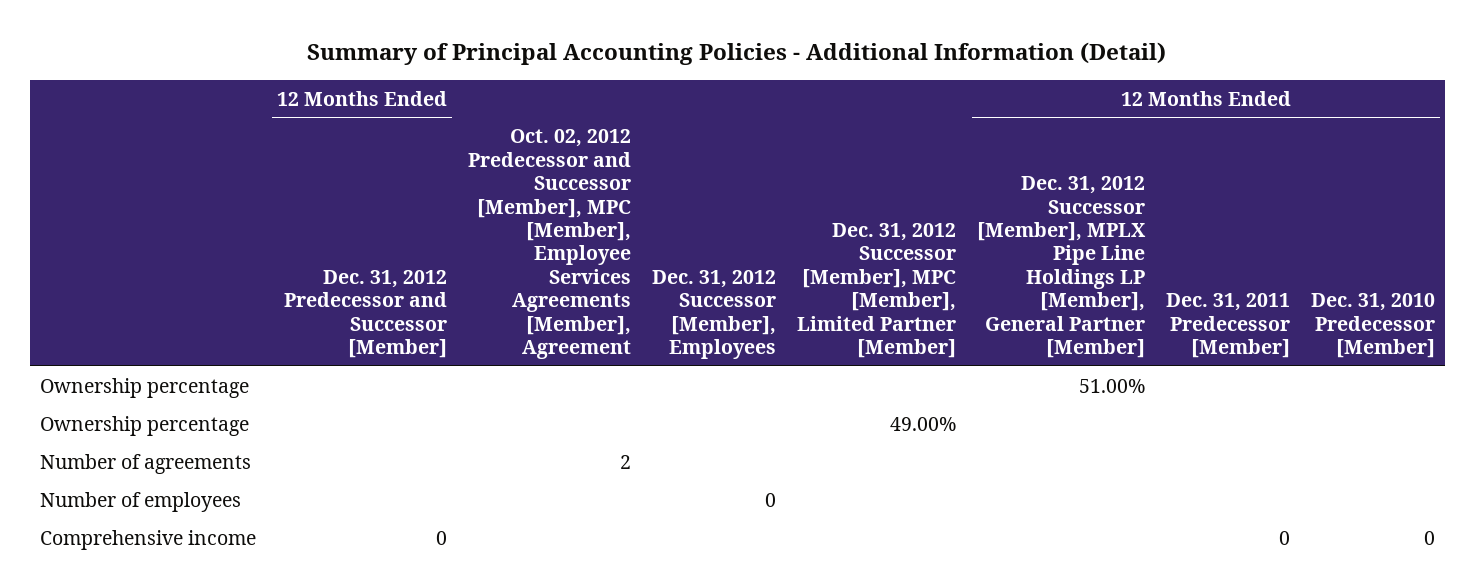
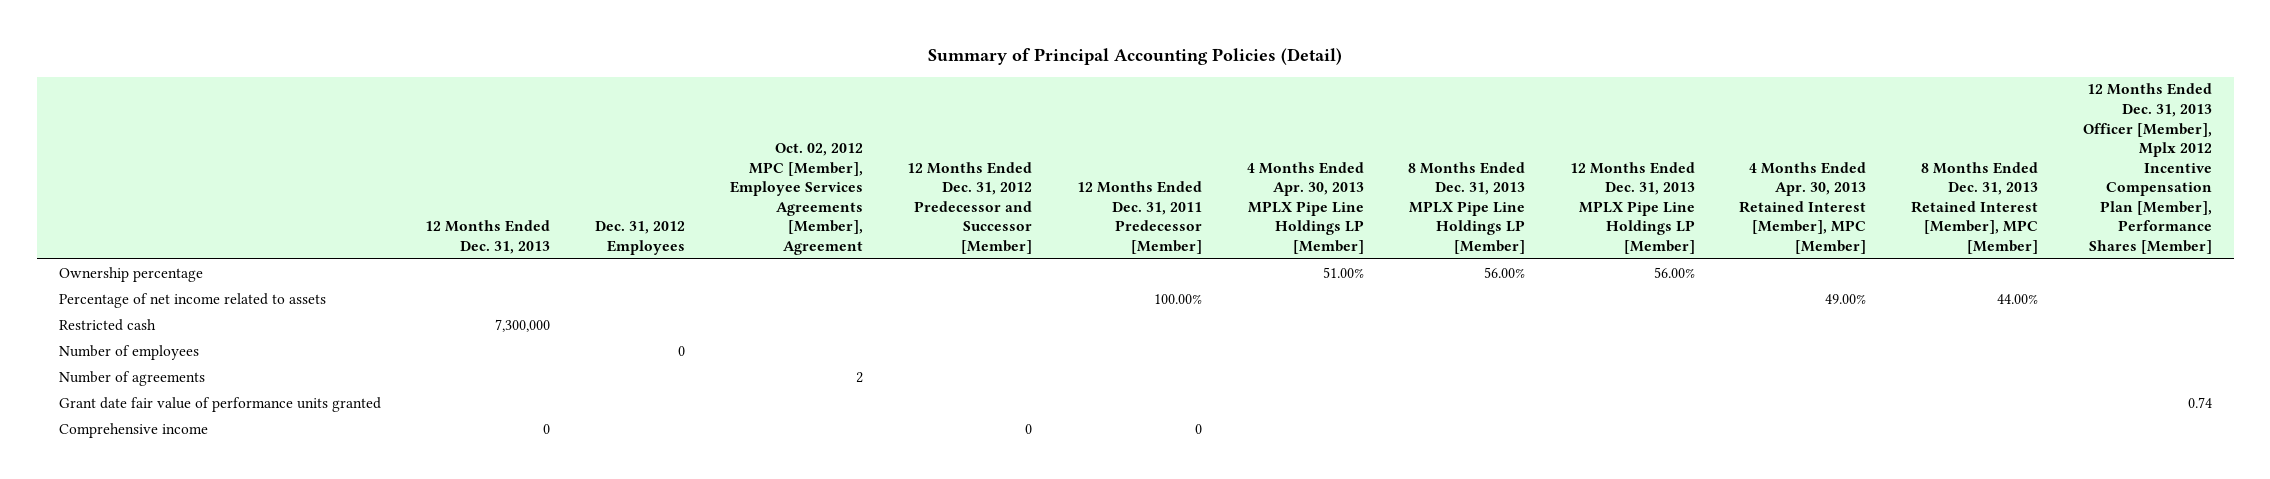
- Summary of Principal Accounting Policies - Additional Information (Detail)
+ Summary of Principal Accounting Policies (Detail)
- | 12 Months Ended Dec. 31, 2012 Predecessor and Successor [Member] | Oct. 02, 2012 Predecessor and Successor [Member], MPC [Member], Employee Services Agreements [Member], Agreement | Dec. 31, 2012 Successor [Member], Employees | Dec. 31, 2012 Successor [Member], MPC [Member], Limited Partner [Member] | 12 Months Ended Dec. 31, 2012 Successor [Member], MPLX Pipe Line Holdings LP [Member], General Partner [Member] | 12 Months Ended Dec. 31, 2011 Predecessor [Member] | 12 Months Ended Dec. 31, 2010 Predecessor [Member]
+ | 12 Months Ended Dec. 31, 2013 | Dec. 31, 2012 Employees | Oct. 02, 2012 MPC [Member], Employee Services Agreements [Member], Agreement | 12 Months Ended Dec. 31, 2012 Predecessor and Successor [Member] | 12 Months Ended Dec. 31, 2011 Predecessor [Member] | 4 Months Ended Apr. 30, 2013 MPLX Pipe Line Holdings LP [Member] | 8 Months Ended Dec. 31, 2013 MPLX Pipe Line Holdings LP [Member] | 12 Months Ended Dec. 31, 2013 MPLX Pipe Line Holdings LP [Member] | 4 Months Ended Apr. 30, 2013 Retained Interest [Member], MPC [Member] | 8 Months Ended Dec. 31, 2013 Retained Interest [Member], MPC [Member] | 12 Months Ended Dec. 31, 2013 Officer [Member], Mplx 2012 Incentive Compensation Plan [Member], Performance Shares [Member]
- Ownership percentage | | | | 49.00% | | |
+ Percentage of net income related to assets | | | | | 100.00% | | | | 49.00% | 44.00% |
+ Restricted cash | 7,300,000 | | | | | | | | | |
moved down: Number of agreements | | | 2 | | | | | | | |
+ Grant date fair value of performance units granted | | | | | | | | | | | 0.74

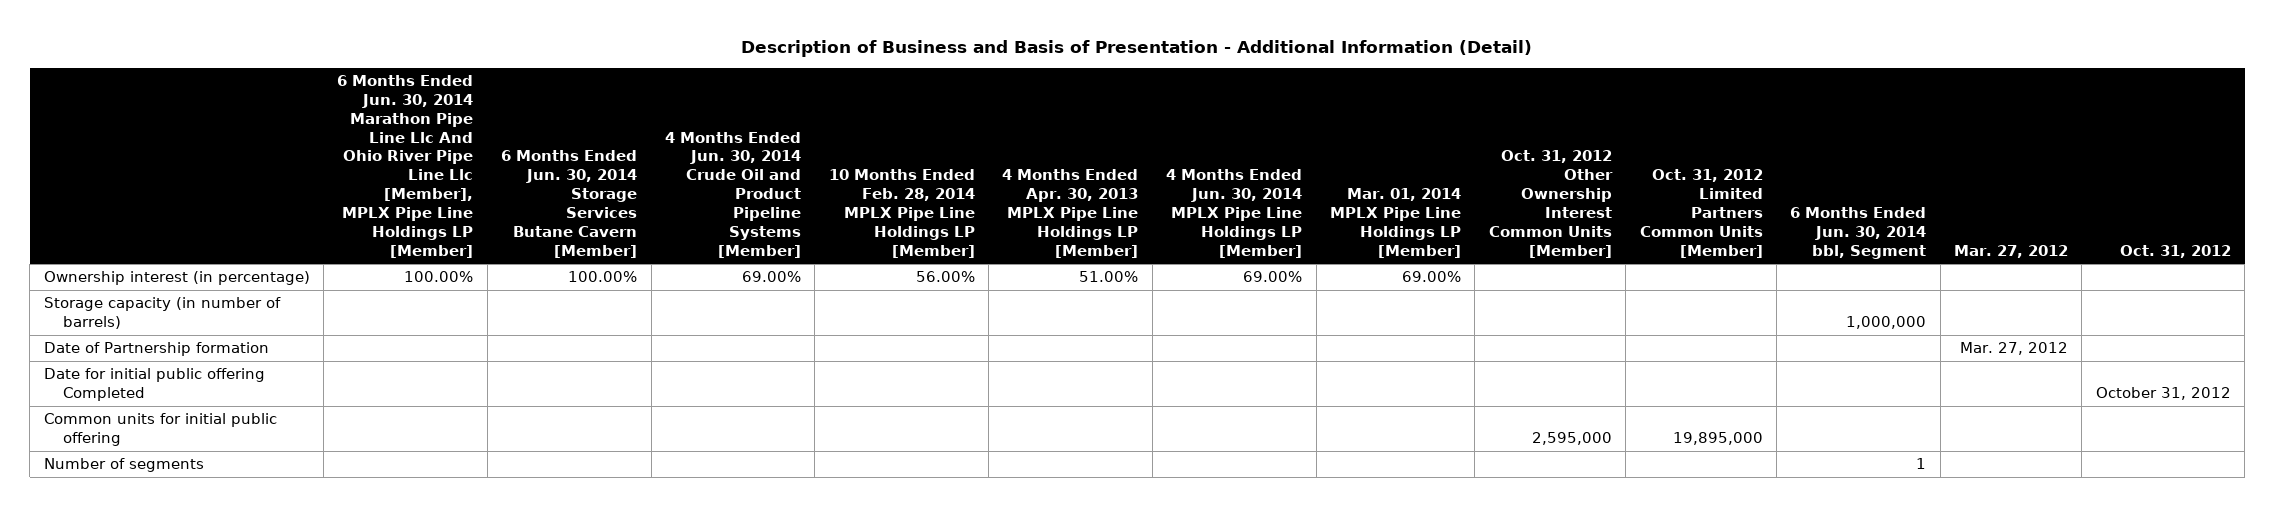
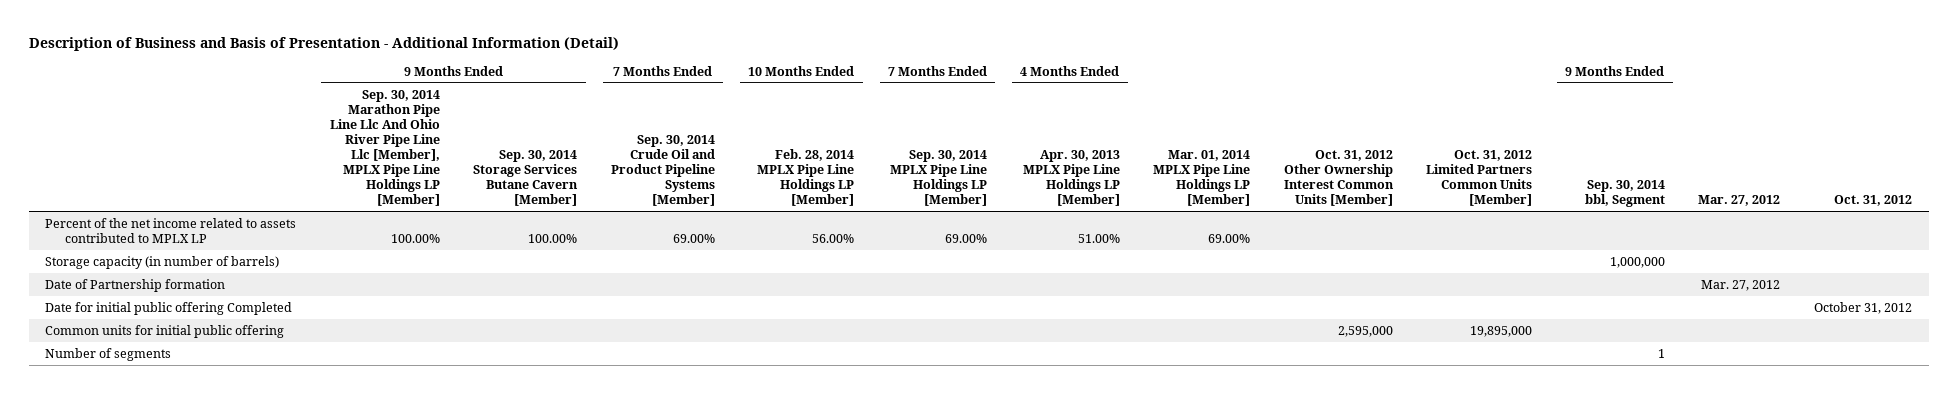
- | 6 Months Ended Jun. 30, 2014 Marathon Pipe Line Llc And Ohio River Pipe Line Llc [Member], MPLX Pipe Line Holdings LP [Member] | 6 Months Ended Jun. 30, 2014 Storage Services Butane Cavern [Member] | 4 Months Ended Jun. 30, 2014 Crude Oil and Product Pipeline Systems [Member] | 10 Months Ended Feb. 28, 2014 MPLX Pipe Line Holdings LP [Member] | 4 Months Ended Apr. 30, 2013 MPLX Pipe Line Holdings LP [Member] | 4 Months Ended Jun. 30, 2014 MPLX Pipe Line Holdings LP [Member] | Mar. 01, 2014 MPLX Pipe Line Holdings LP [Member] | Oct. 31, 2012 Other Ownership Interest Common Units [Member] | Oct. 31, 2012 Limited Partners Common Units [Member] | 6 Months Ended Jun. 30, 2014 bbl, Segment | Mar. 27, 2012 | Oct. 31, 2012
+ | 9 Months Ended Sep. 30, 2014 Marathon Pipe Line Llc And Ohio River Pipe Line Llc [Member], MPLX Pipe Line Holdings LP [Member] | 9 Months Ended Sep. 30, 2014 Storage Services Butane Cavern [Member] | 7 Months Ended Sep. 30, 2014 Crude Oil and Product Pipeline Systems [Member] | 10 Months Ended Feb. 28, 2014 MPLX Pipe Line Holdings LP [Member] | 7 Months Ended Sep. 30, 2014 MPLX Pipe Line Holdings LP [Member] | 4 Months Ended Apr. 30, 2013 MPLX Pipe Line Holdings LP [Member] | Mar. 01, 2014 MPLX Pipe Line Holdings LP [Member] | Oct. 31, 2012 Other Ownership Interest Common Units [Member] | Oct. 31, 2012 Limited Partners Common Units [Member] | 9 Months Ended Sep. 30, 2014 bbl, Segment | Mar. 27, 2012 | Oct. 31, 2012
- Ownership interest (in percentage) | 100.00% | 100.00% | 69.00% | 56.00% | 51.00% | 69.00% | 69.00% | | | | |
+ Percent of the net income related to assets contributed to MPLX LP | 100.00% | 100.00% | 69.00% | 56.00% | 69.00% | 51.00% | 69.00% | | | | |

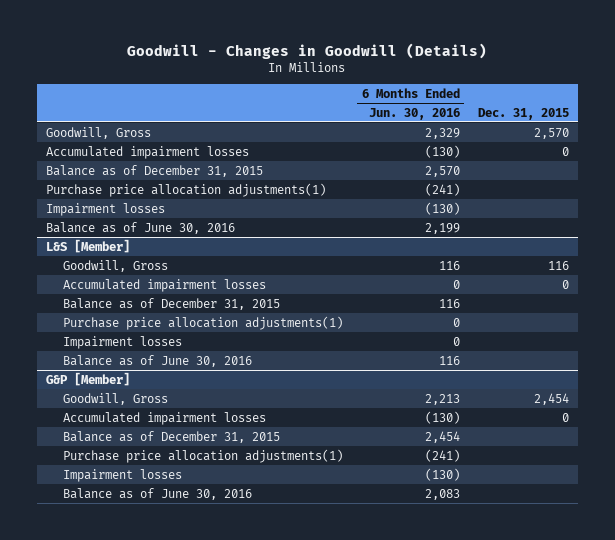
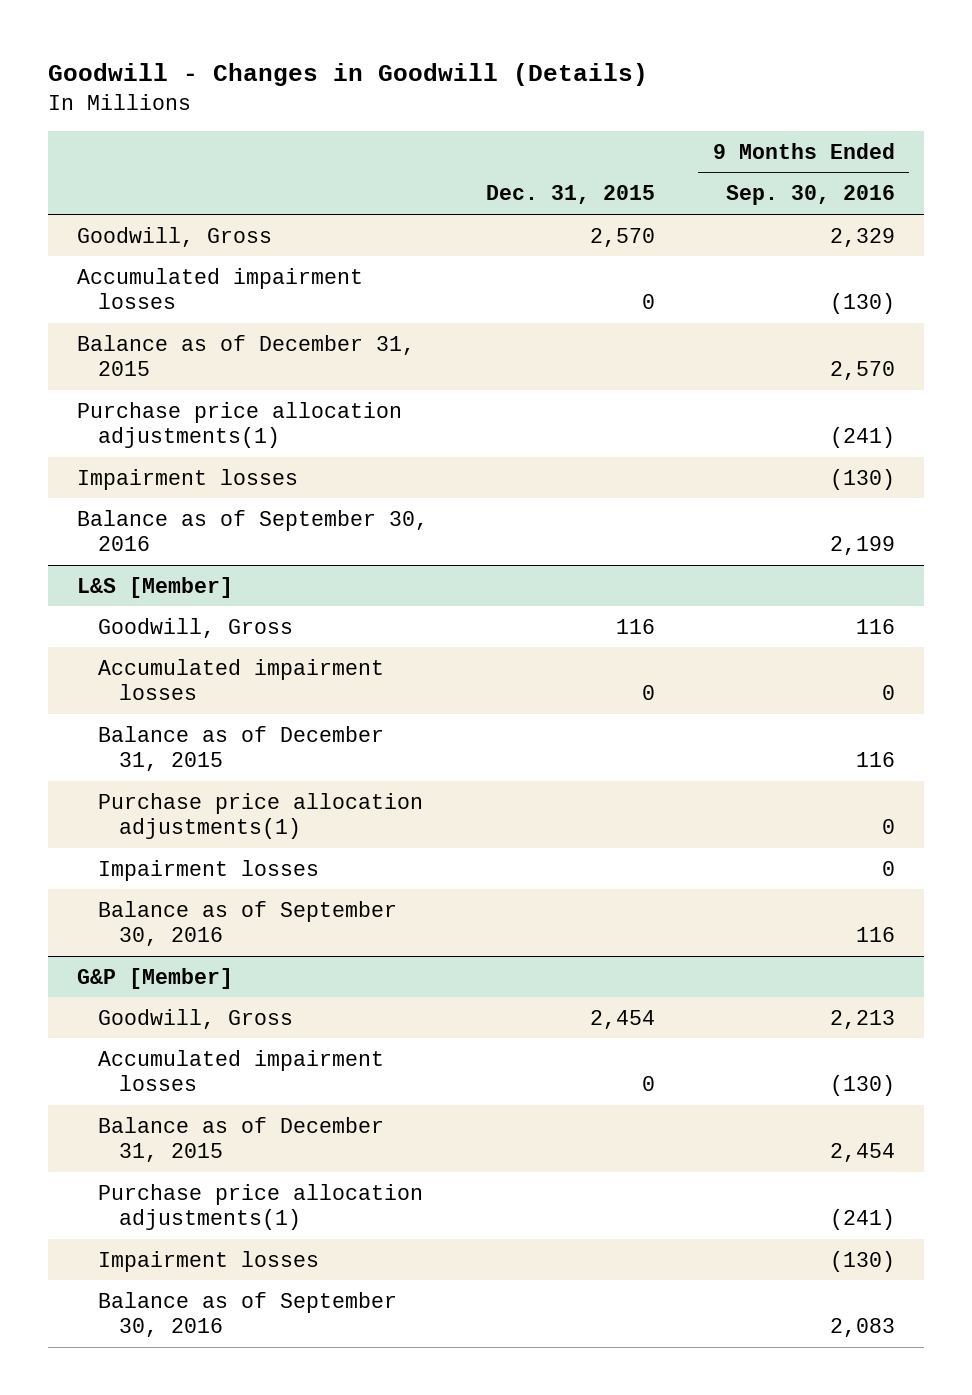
- | 6 Months Ended Jun. 30, 2016 | Dec. 31, 2015
+ | Dec. 31, 2015 | 9 Months Ended Sep. 30, 2016
- Balance as of June 30, 2016 | 2,199 |
+ Balance as of September 30, 2016 | | 2,199
@ L&S [Member]
- Balance as of June 30, 2016 | 116 |
+ Balance as of September 30, 2016 | | 116
@ G&P [Member]
- Balance as of June 30, 2016 | 2,083 |
+ Balance as of September 30, 2016 | | 2,083

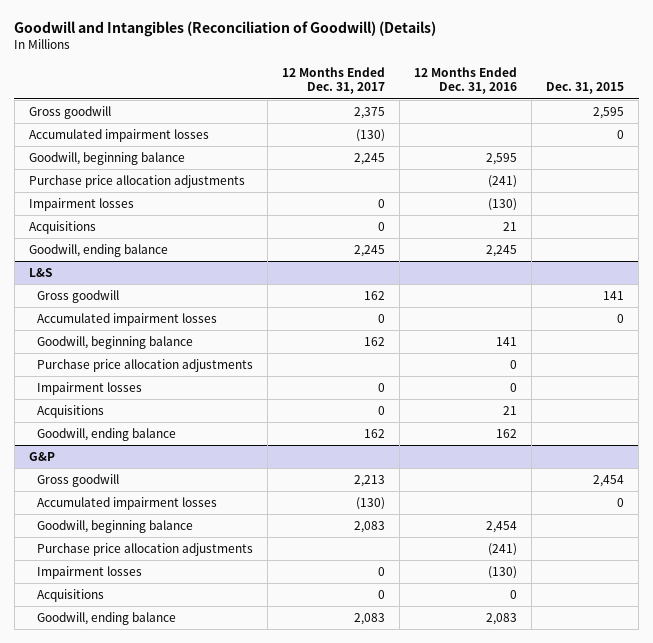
- Goodwill - Changes in Goodwill (Details)
+ Goodwill and Intangibles (Reconciliation of Goodwill) (Details)
- | Dec. 31, 2015 | 9 Months Ended Sep. 30, 2016
+ | 12 Months Ended Dec. 31, 2017 | 12 Months Ended Dec. 31, 2016 | Dec. 31, 2015
- Goodwill, Gross | 2,570 | 2,329
+ Gross goodwill | 2,375 | | 2,595
- Balance as of December 31, 2015 | | 2,570
- Purchase price allocation adjustments(1) | | (241)
+ Goodwill, beginning balance | 2,245 | 2,595 |
+ Purchase price allocation adjustments | | (241) |
- Balance as of September 30, 2016 | | 2,199
- L&S [Member]
- Goodwill, Gross | 116 | 116
+ Acquisitions | 0 | 21 |
+ Goodwill, ending balance | 2,245 | 2,245 |
+ L&S
+ Gross goodwill | 162 | | 141
- Balance as of December 31, 2015 | | 116
- Purchase price allocation adjustments(1) | | 0
+ Goodwill, beginning balance | 162 | 141 |
+ Purchase price allocation adjustments | | 0 |
- Balance as of September 30, 2016 | | 116
- G&P [Member]
- Goodwill, Gross | 2,454 | 2,213
+ Acquisitions | 0 | 21 |
+ Goodwill, ending balance | 162 | 162 |
+ G&P
+ Gross goodwill | 2,213 | | 2,454
- Balance as of December 31, 2015 | | 2,454
- Purchase price allocation adjustments(1) | | (241)
+ Goodwill, beginning balance | 2,083 | 2,454 |
+ Purchase price allocation adjustments | | (241) |
- Balance as of September 30, 2016 | | 2,083
+ Acquisitions | 0 | 0 |
+ Goodwill, ending balance | 2,083 | 2,083 |

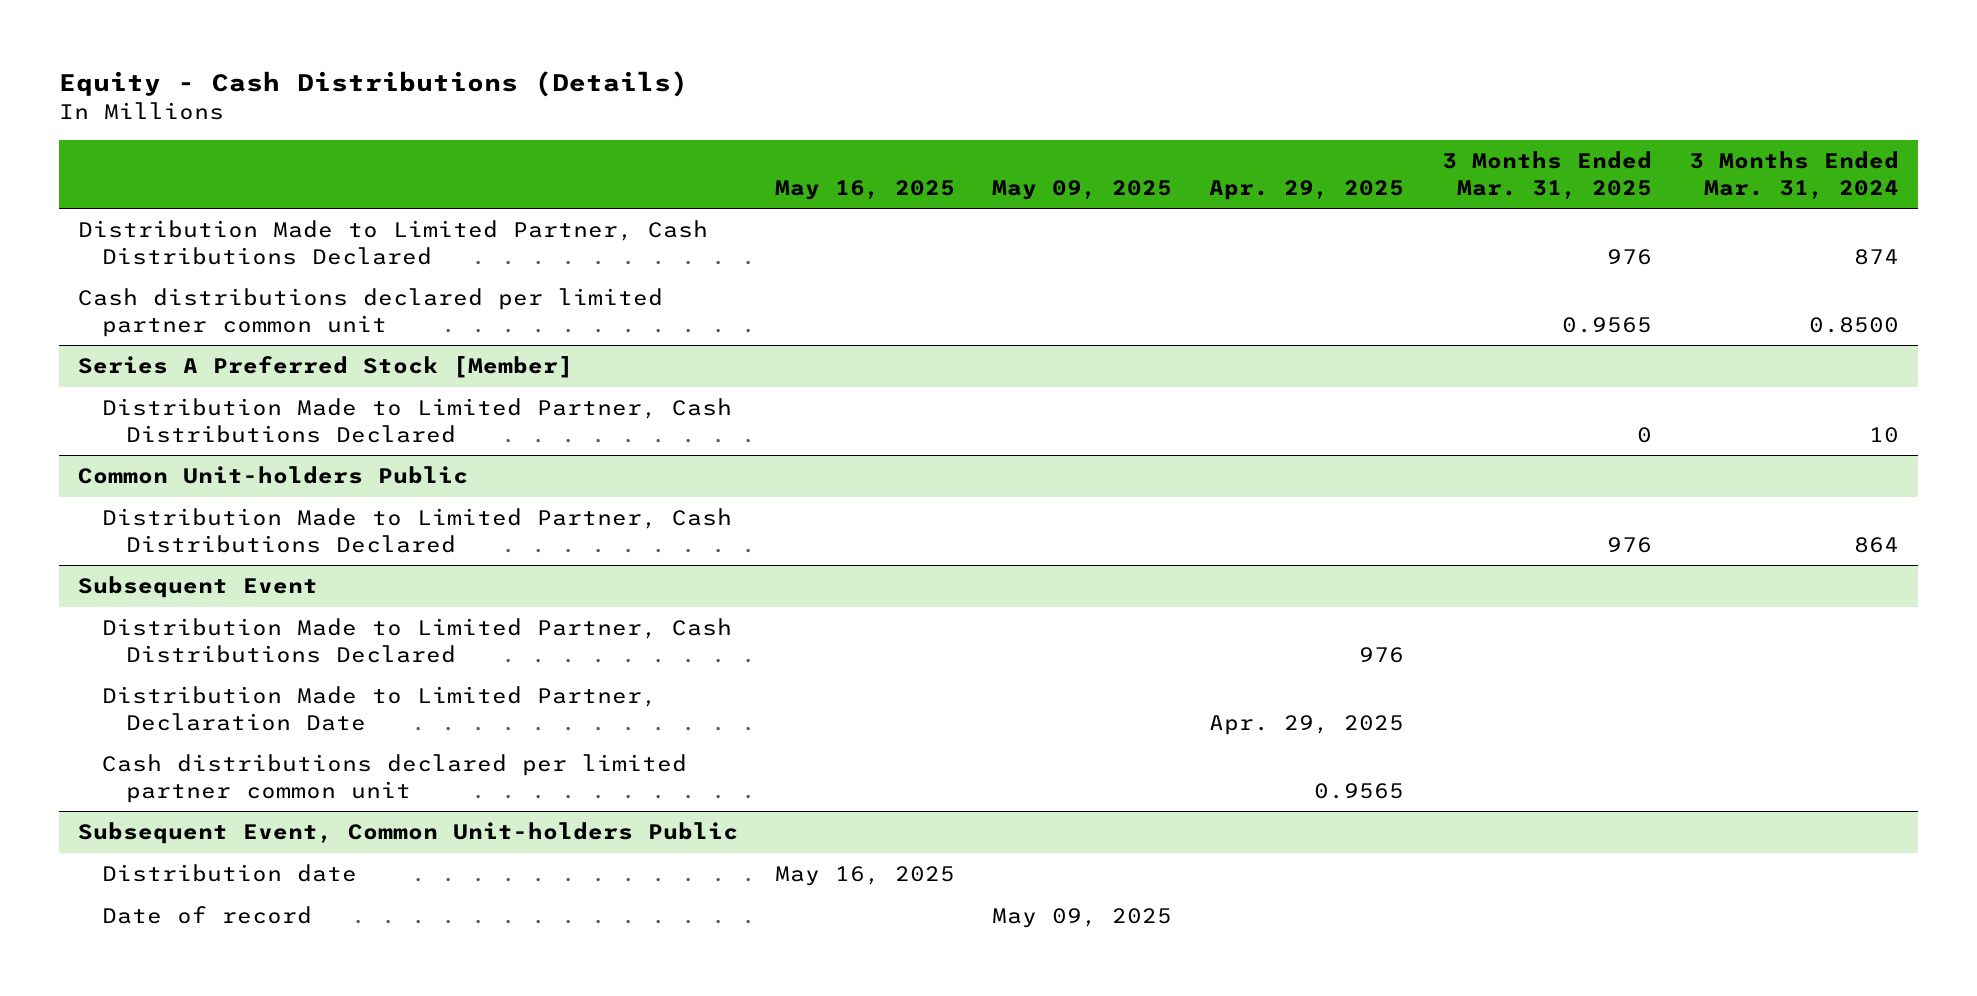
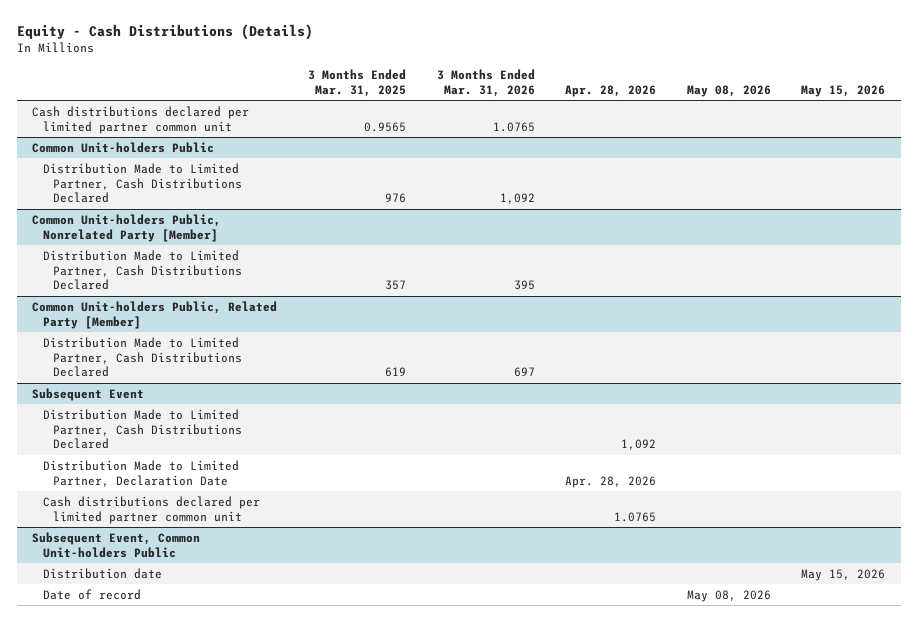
- | May 16, 2025 | May 09, 2025 | Apr. 29, 2025 | 3 Months Ended Mar. 31, 2025 | 3 Months Ended Mar. 31, 2024
+ | 3 Months Ended Mar. 31, 2025 | 3 Months Ended Mar. 31, 2026 | Apr. 28, 2026 | May 08, 2026 | May 15, 2026
- Distribution Made to Limited Partner, Cash Distributions Declared | | | | 976 | 874
- Series A Preferred Stock [Member]
- Distribution Made to Limited Partner, Cash Distributions Declared | | | | 0 | 10
+ Common Unit-holders Public, Nonrelated Party [Member]
+ Distribution Made to Limited Partner, Cash Distributions Declared | 357 | 395 | | |
+ Common Unit-holders Public, Related Party [Member]
+ Distribution Made to Limited Partner, Cash Distributions Declared | 619 | 697 | | |

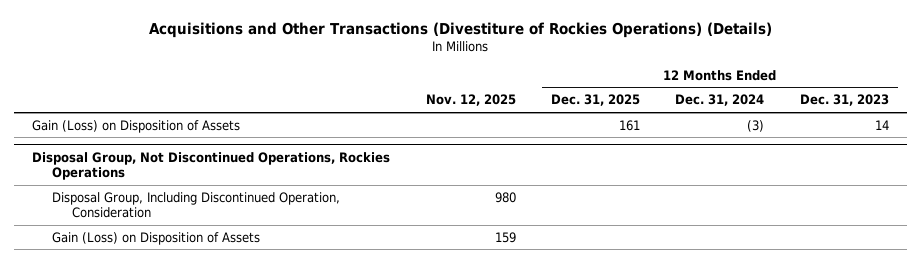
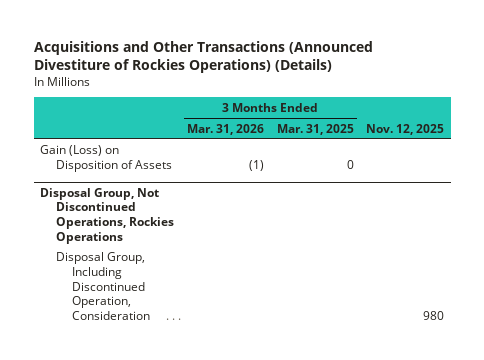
- Acquisitions and Other Transactions (Divestiture of Rockies Operations) (Details)
+ Acquisitions and Other Transactions (Announced Divestiture of Rockies Operations) (Details)
- | Nov. 12, 2025 | 12 Months Ended Dec. 31, 2025 | 12 Months Ended Dec. 31, 2024 | 12 Months Ended Dec. 31, 2023
+ | 3 Months Ended Mar. 31, 2026 | 3 Months Ended Mar. 31, 2025 | Nov. 12, 2025
@ Disposal Group, Not Discontinued Operations, Rockies Operations
- Gain (Loss) on Disposition of Assets | 159 | | |

